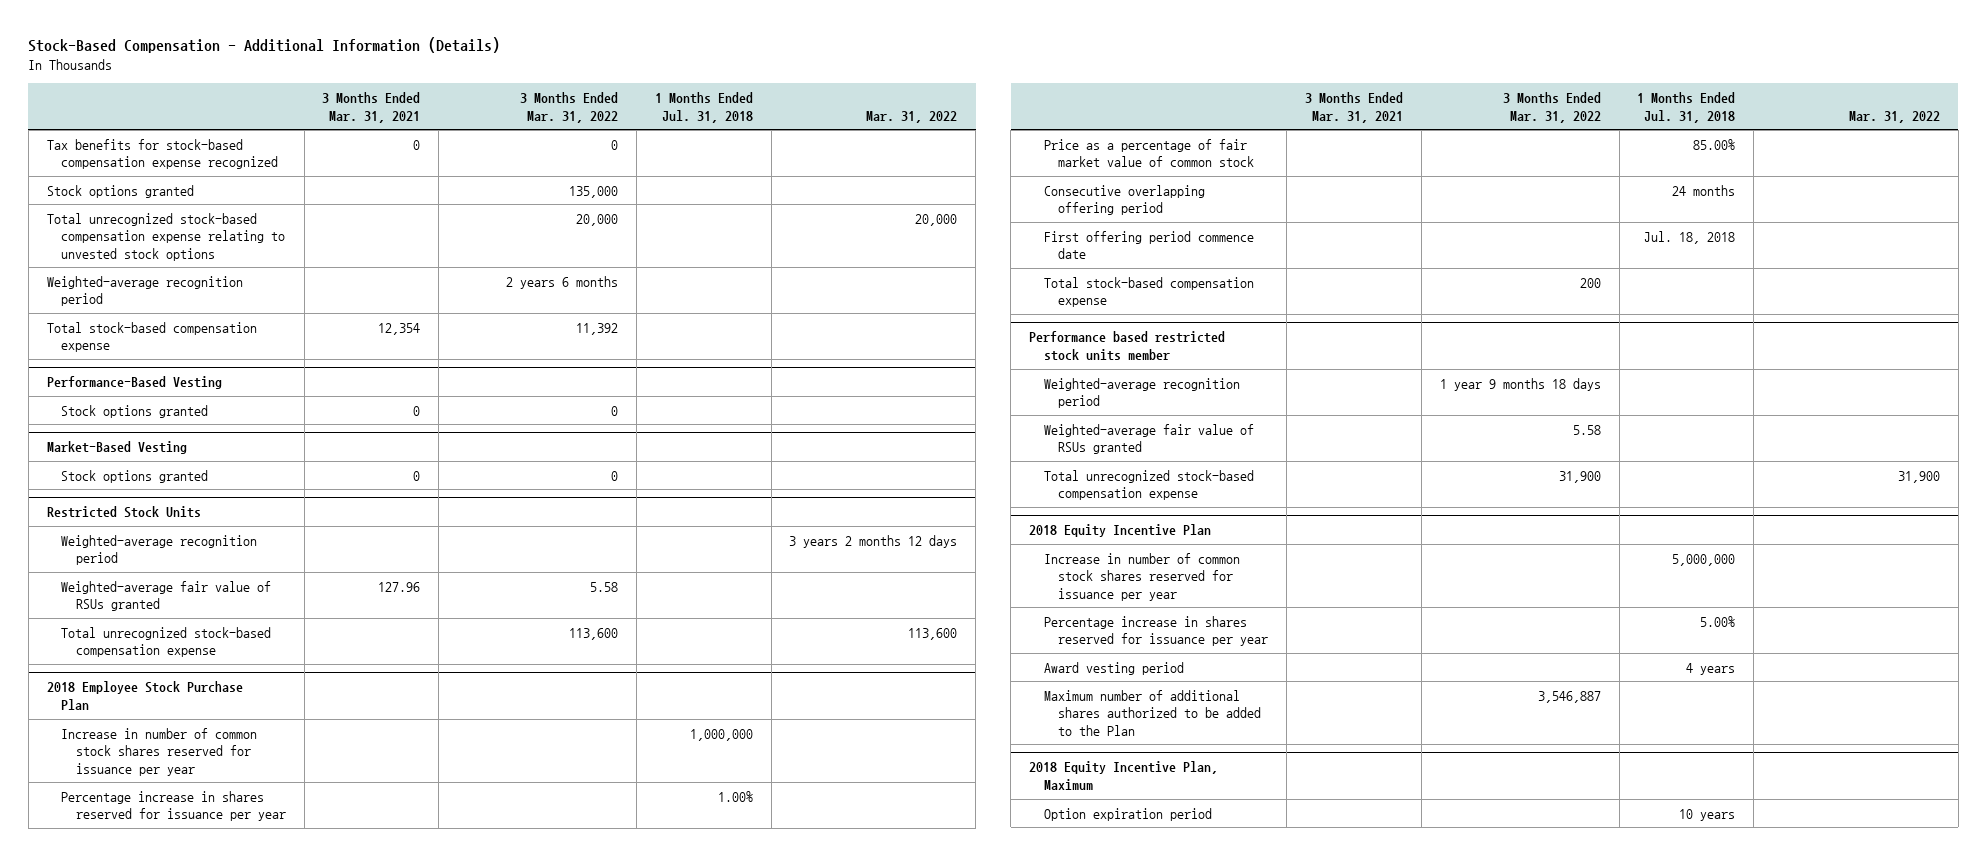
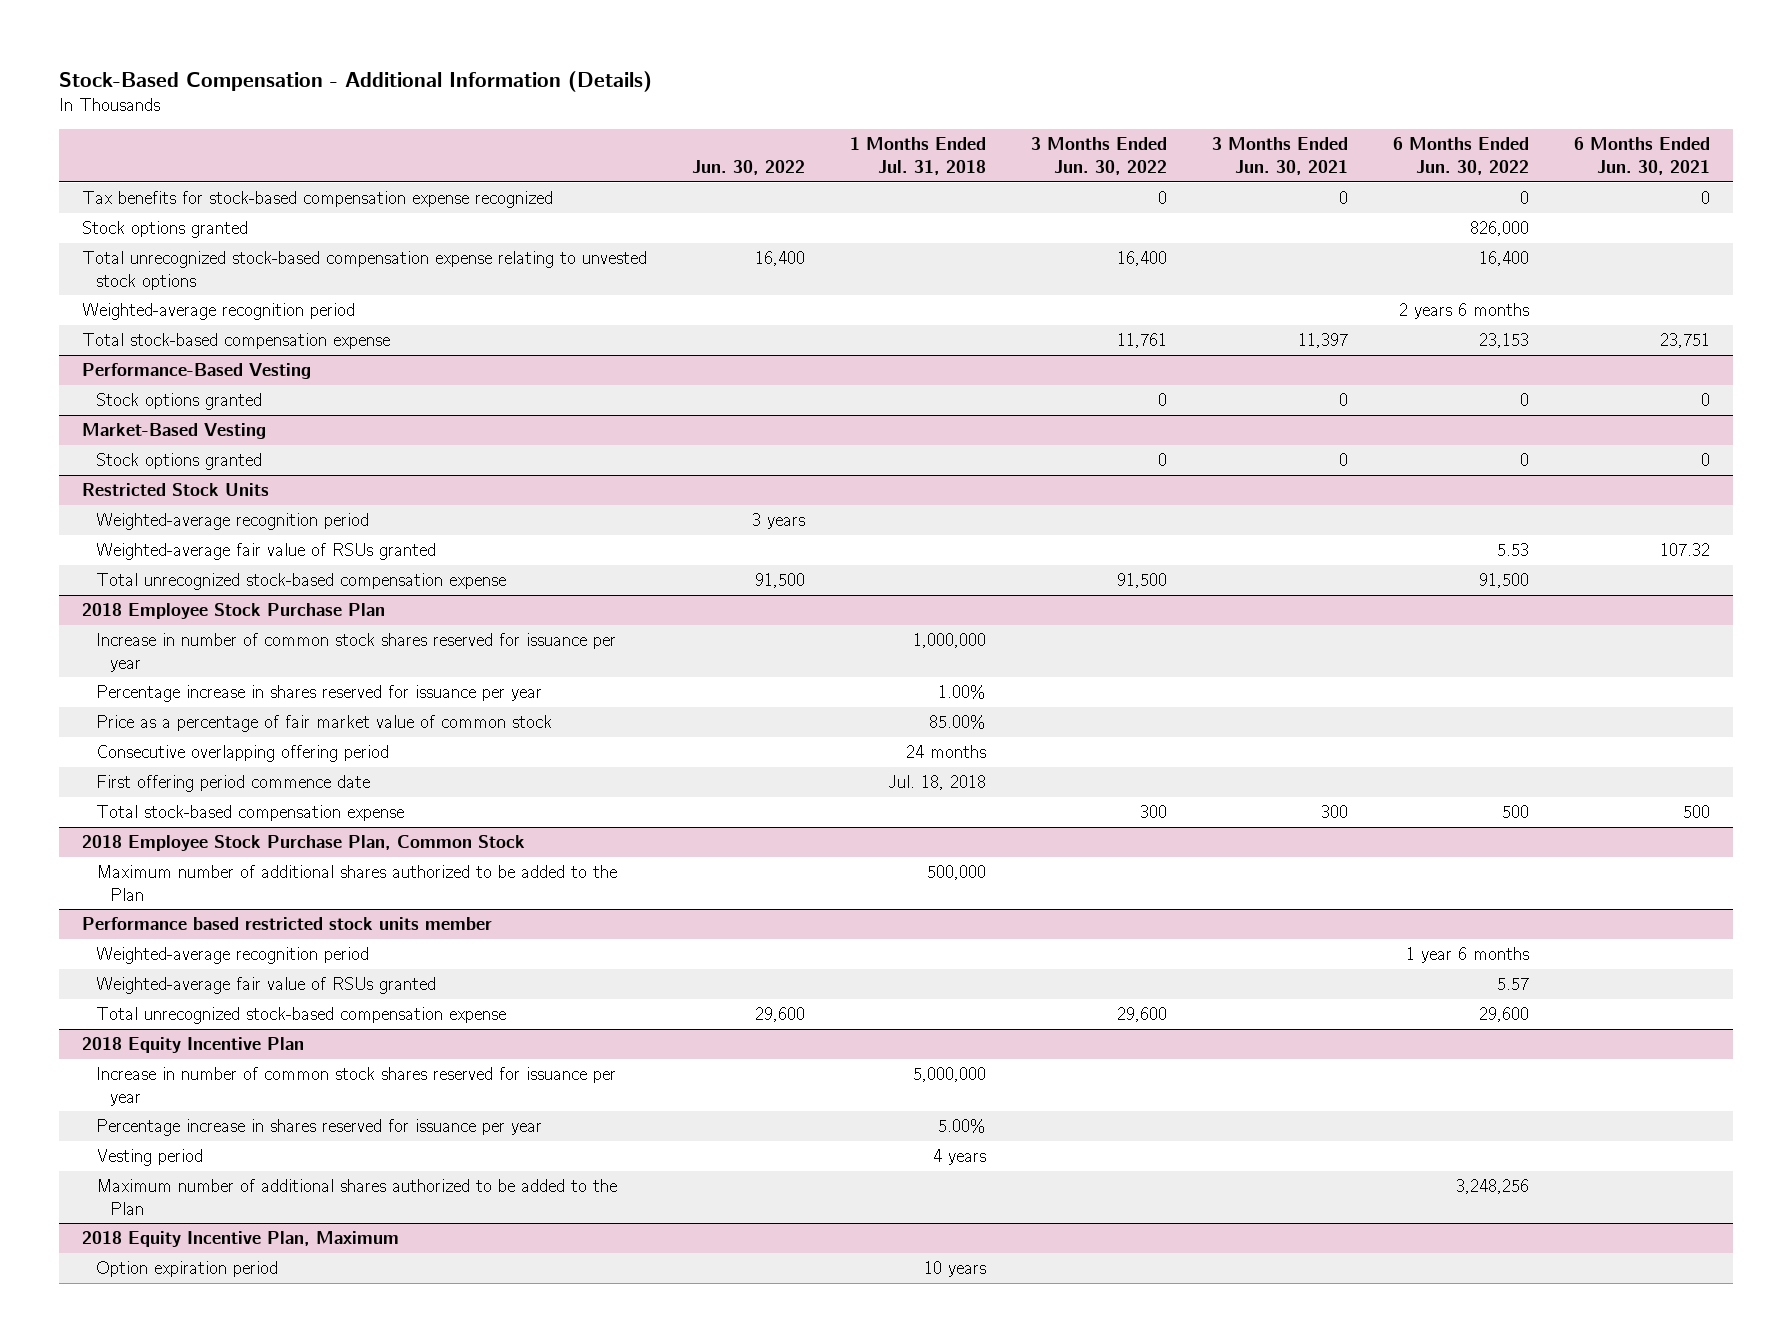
- | 3 Months Ended Mar. 31, 2021 | 3 Months Ended Mar. 31, 2022 | 1 Months Ended Jul. 31, 2018 | Mar. 31, 2022
+ | Jun. 30, 2022 | 1 Months Ended Jul. 31, 2018 | 3 Months Ended Jun. 30, 2022 | 3 Months Ended Jun. 30, 2021 | 6 Months Ended Jun. 30, 2022 | 6 Months Ended Jun. 30, 2021
+ 2018 Employee Stock Purchase Plan, Common Stock
+ Maximum number of additional shares authorized to be added to the Plan | | 500,000 | | | |
@ 2018 Equity Incentive Plan
- Award vesting period | | | 4 years |
+ Vesting period | | 4 years | | | |

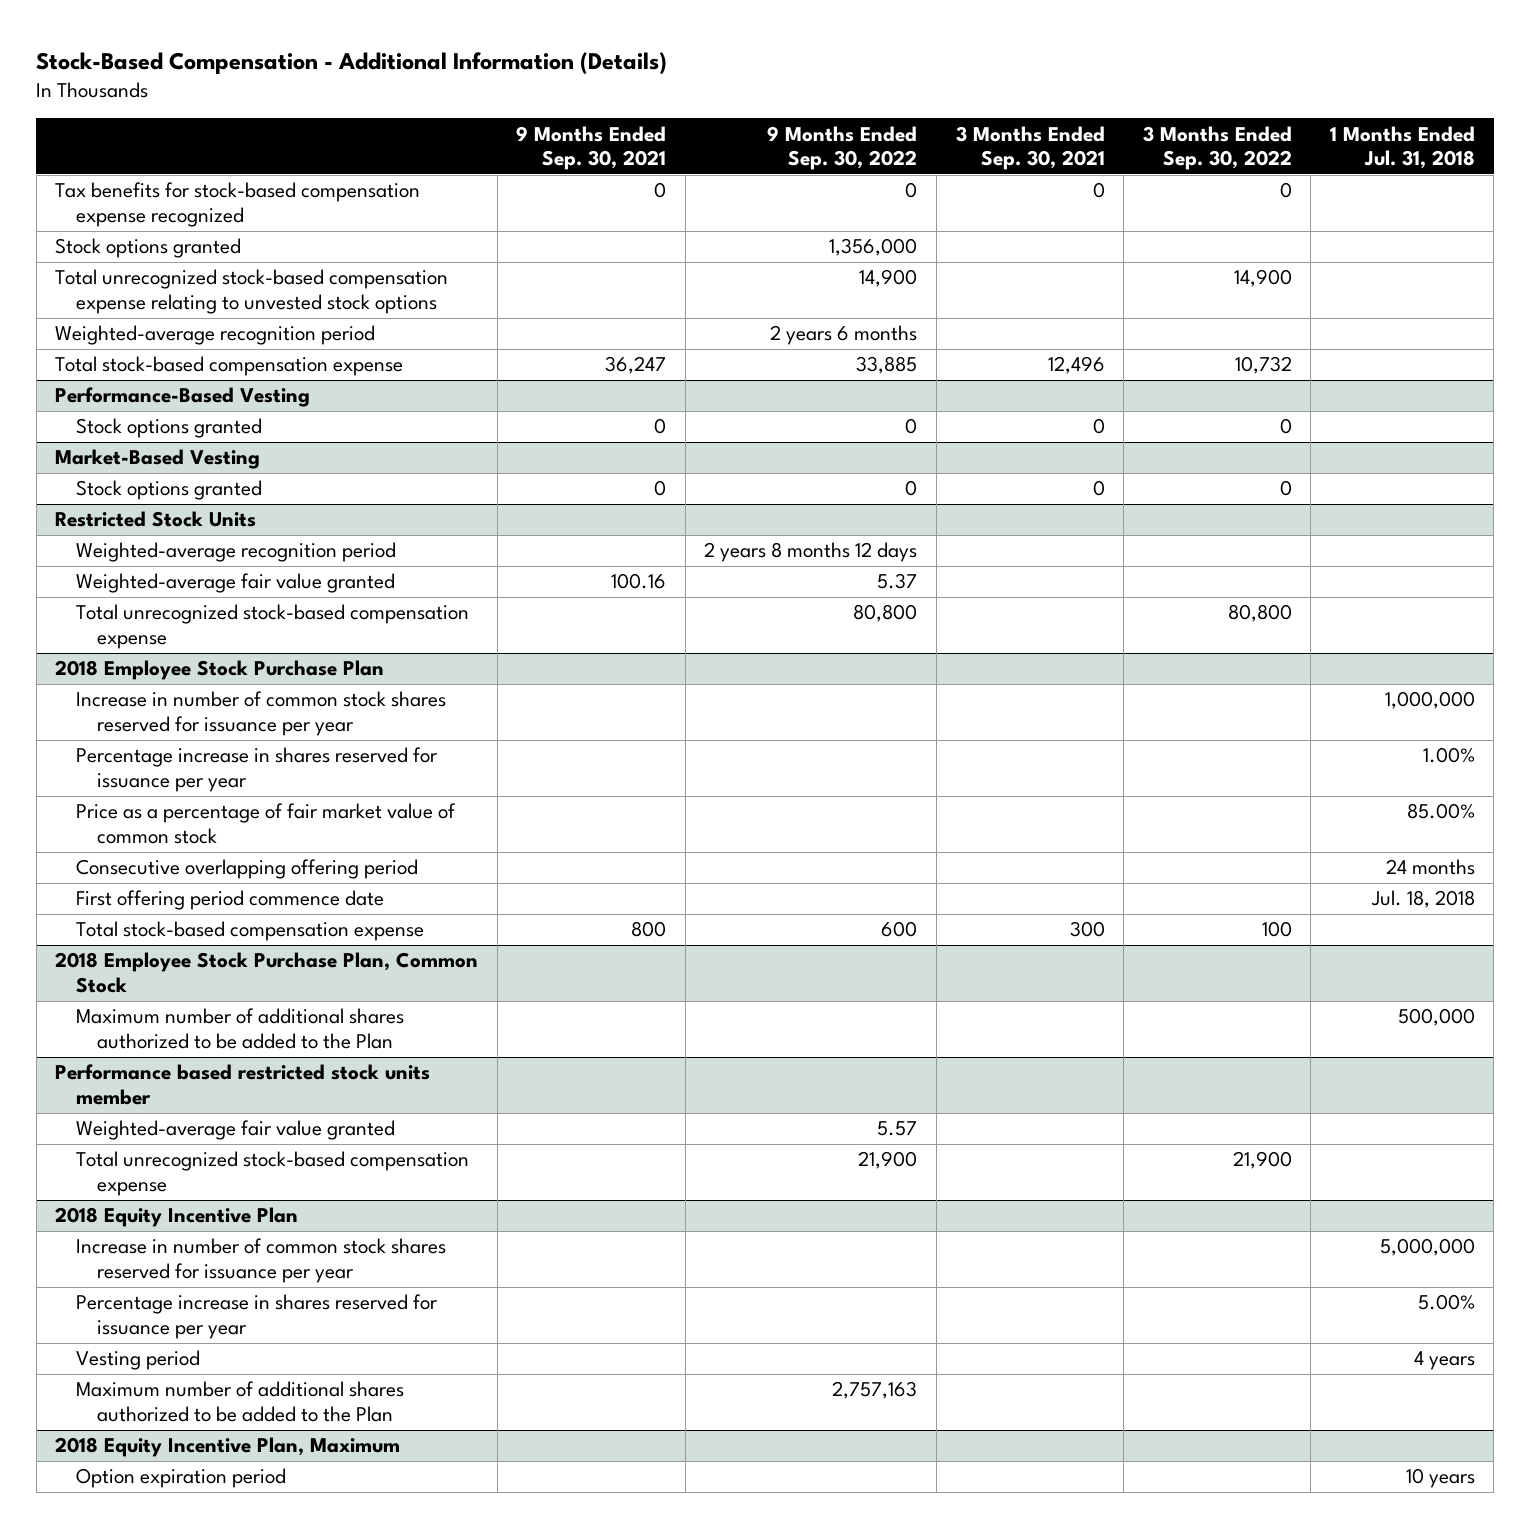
- | Jun. 30, 2022 | 1 Months Ended Jul. 31, 2018 | 3 Months Ended Jun. 30, 2022 | 3 Months Ended Jun. 30, 2021 | 6 Months Ended Jun. 30, 2022 | 6 Months Ended Jun. 30, 2021
+ | 9 Months Ended Sep. 30, 2021 | 9 Months Ended Sep. 30, 2022 | 3 Months Ended Sep. 30, 2021 | 3 Months Ended Sep. 30, 2022 | 1 Months Ended Jul. 31, 2018
@ Restricted Stock Units
- Weighted-average fair value of RSUs granted | | | | | 5.53 | 107.32
+ Weighted-average fair value granted | 100.16 | 5.37 | | |
@ Performance based restricted stock units member
- Weighted-average recognition period | | | | | 1 year 6 months |
- Weighted-average fair value of RSUs granted | | | | | 5.57 |
+ Weighted-average fair value granted | | 5.57 | | |

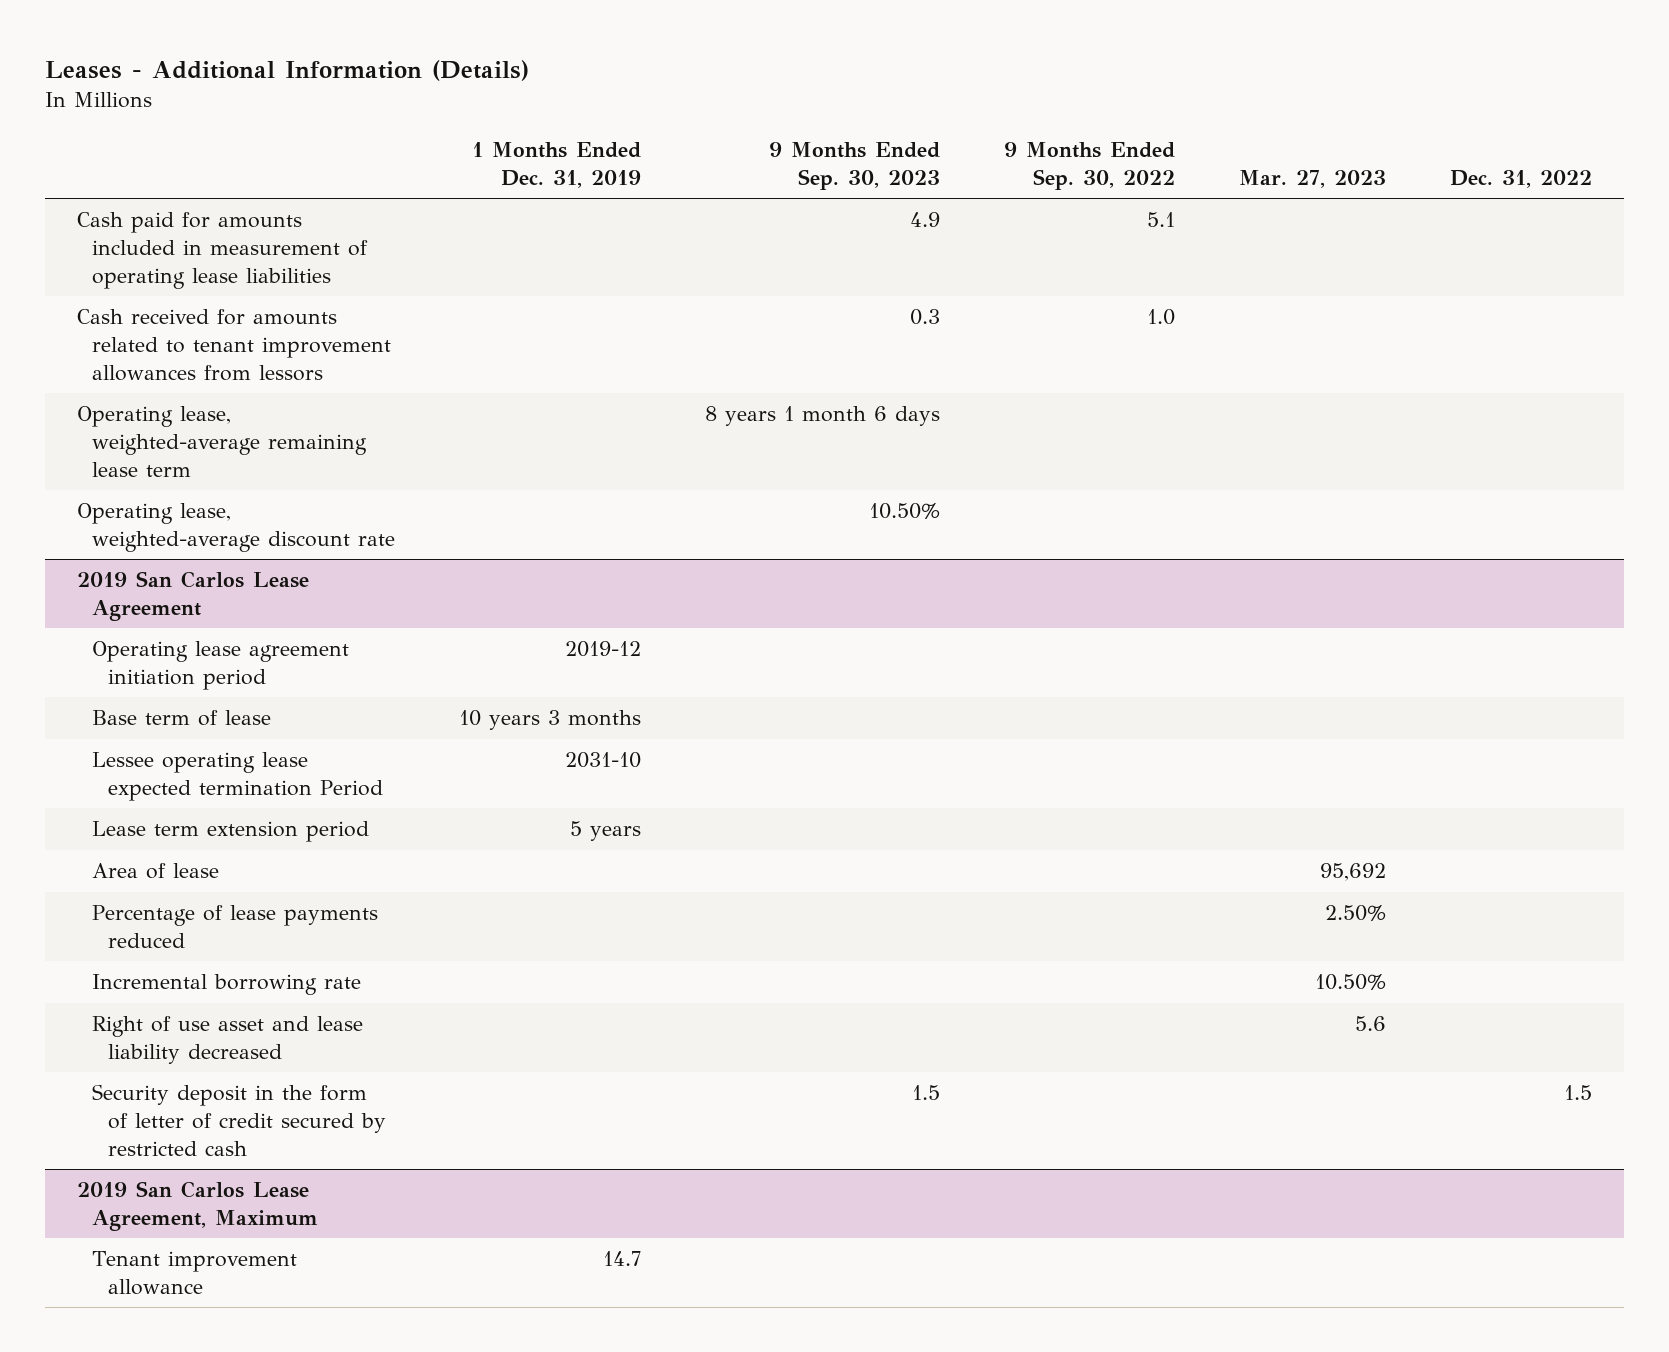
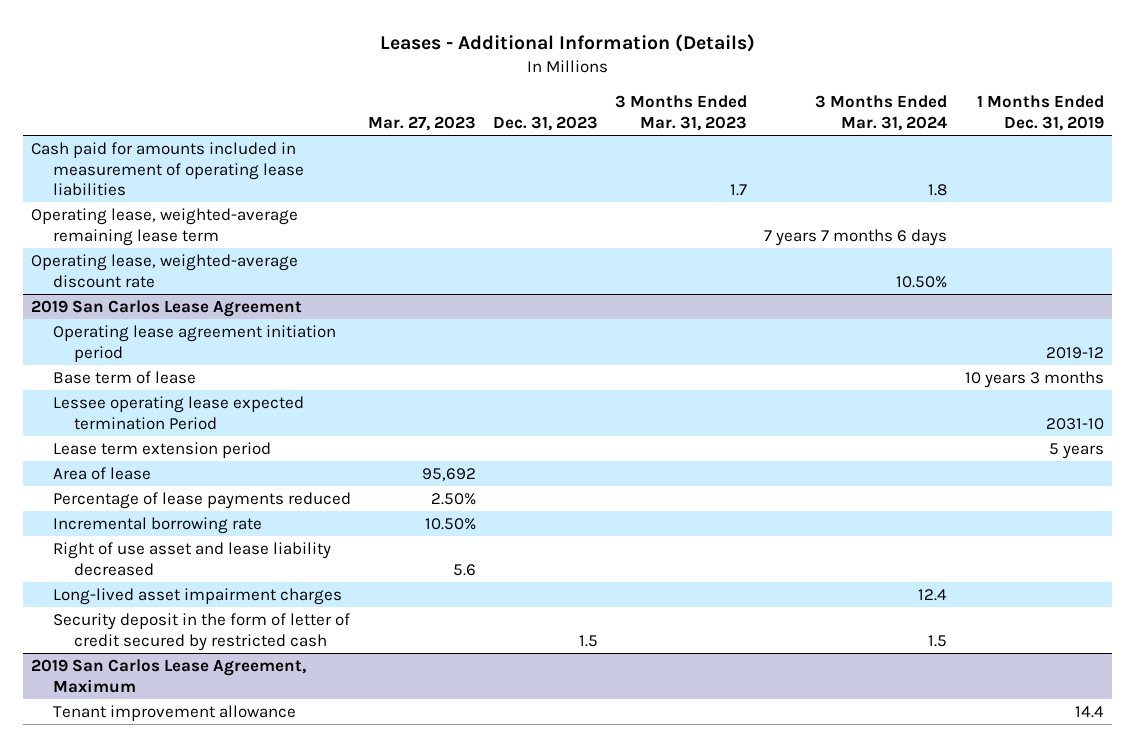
- | 1 Months Ended Dec. 31, 2019 | 9 Months Ended Sep. 30, 2023 | 9 Months Ended Sep. 30, 2022 | Mar. 27, 2023 | Dec. 31, 2022
+ | Mar. 27, 2023 | Dec. 31, 2023 | 3 Months Ended Mar. 31, 2023 | 3 Months Ended Mar. 31, 2024 | 1 Months Ended Dec. 31, 2019
- Cash received for amounts related to tenant improvement allowances from lessors | | 0.3 | 1.0 | |
@ 2019 San Carlos Lease Agreement
+ Long-lived asset impairment charges | | | | 12.4 |
@ 2019 San Carlos Lease Agreement, Maximum
- Tenant improvement allowance | 14.7 | | | |
+ Tenant improvement allowance | | | | | 14.4

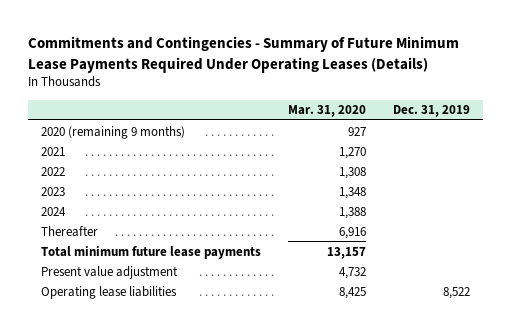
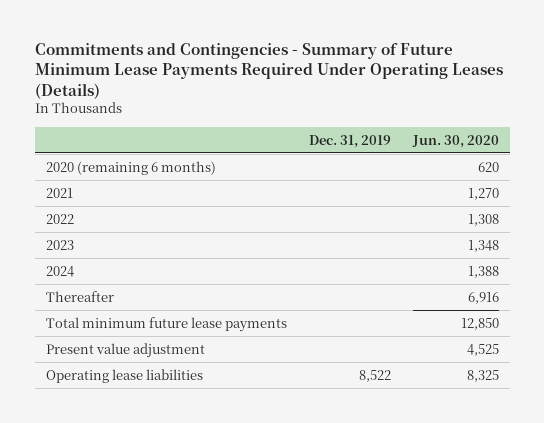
- | Mar. 31, 2020 | Dec. 31, 2019
+ | Dec. 31, 2019 | Jun. 30, 2020
- 2020 (remaining 9 months) | 927 |
+ 2020 (remaining 6 months) | | 620

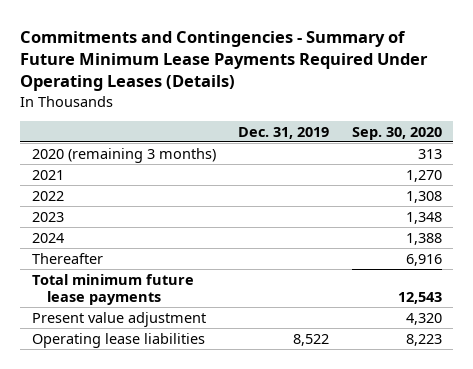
- | Dec. 31, 2019 | Jun. 30, 2020
+ | Dec. 31, 2019 | Sep. 30, 2020
- 2020 (remaining 6 months) | | 620
+ 2020 (remaining 3 months) | | 313

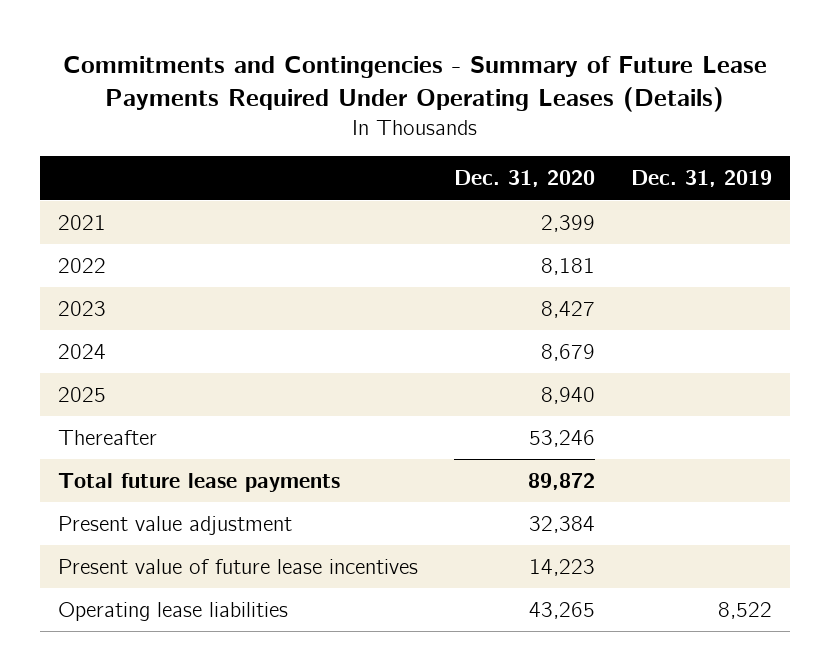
- Commitments and Contingencies - Summary of Future Minimum Lease Payments Required Under Operating Leases (Details)
+ Commitments and Contingencies - Summary of Future Lease Payments Required Under Operating Leases (Details)
- | Dec. 31, 2019 | Sep. 30, 2020
+ | Dec. 31, 2020 | Dec. 31, 2019
- 2020 (remaining 3 months) | | 313
+ 2025 | 8,940 |
- Total minimum future lease payments | | 12,543
+ Total future lease payments | 89,872 |
+ Present value of future lease incentives | 14,223 |

